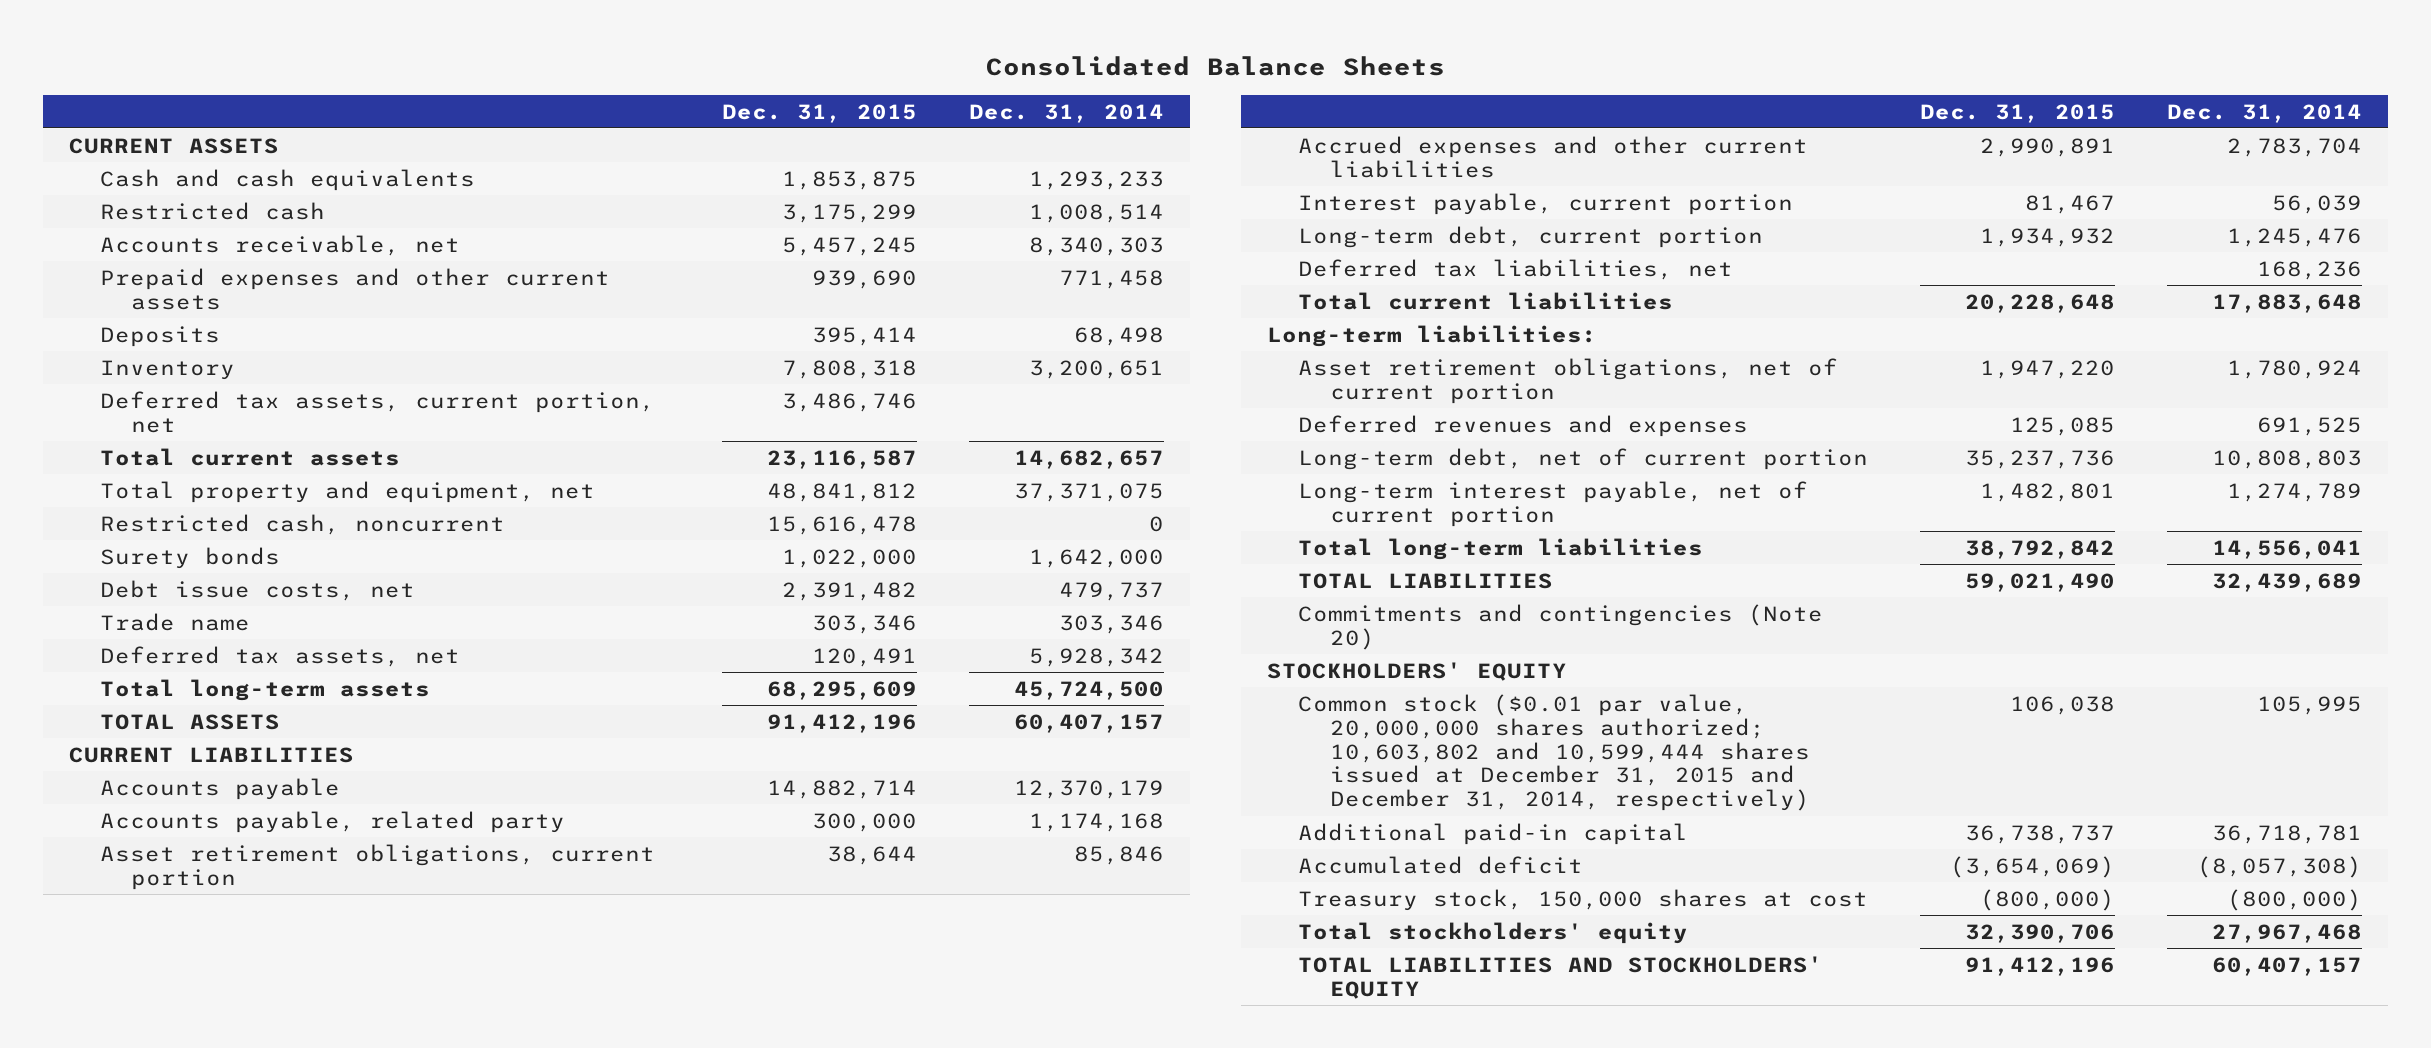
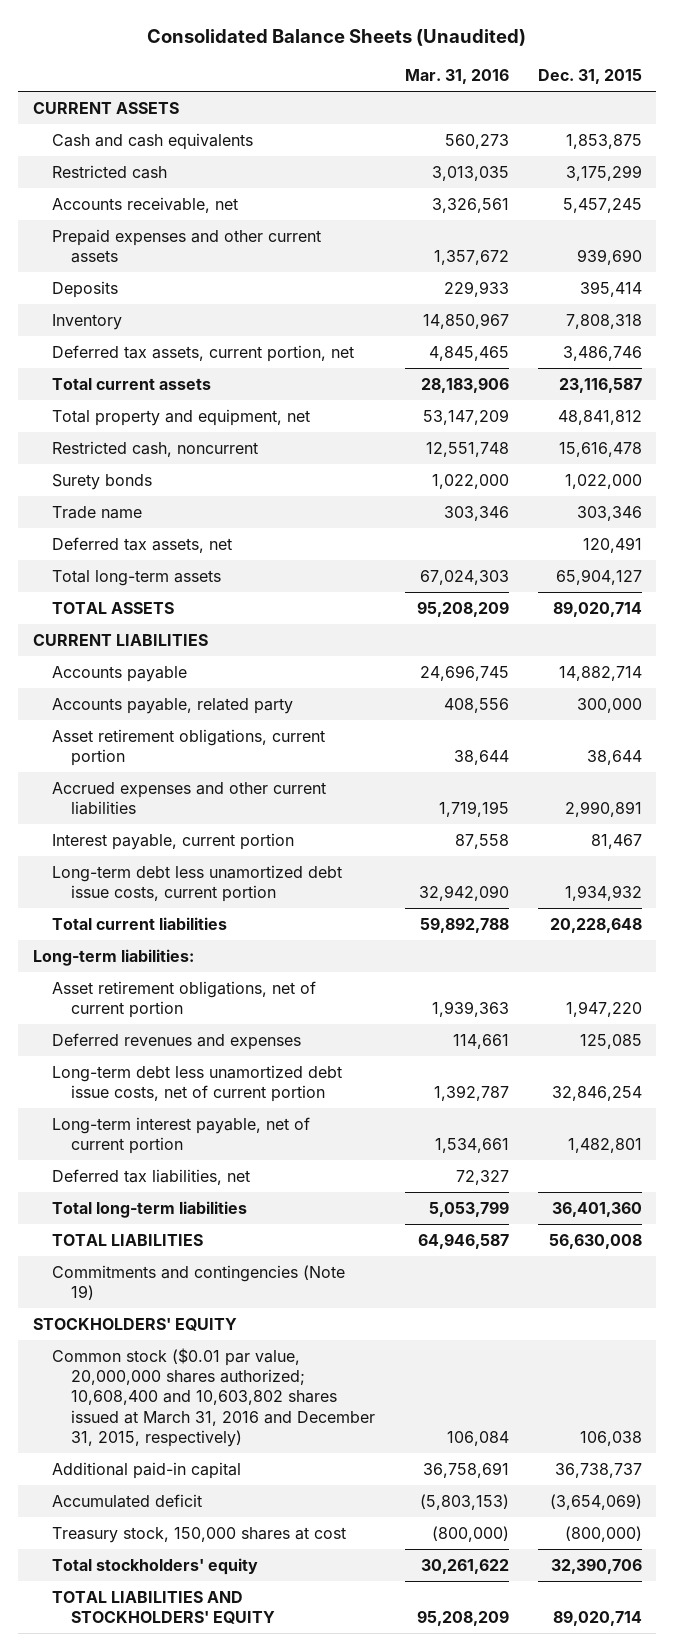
- Consolidated Balance Sheets
+ Consolidated Balance Sheets (Unaudited)
- | Dec. 31, 2015 | Dec. 31, 2014
+ | Mar. 31, 2016 | Dec. 31, 2015
- Debt issue costs, net | 2,391,482 | 479,737
- Total long-term assets | 68,295,609 | 45,724,500
- TOTAL ASSETS | 91,412,196 | 60,407,157
+ Total long-term assets | 67,024,303 | 65,904,127
+ TOTAL ASSETS | 95,208,209 | 89,020,714
- Long-term debt, current portion | 1,934,932 | 1,245,476
+ Long-term debt less unamortized debt issue costs, current portion | 32,942,090 | 1,934,932
- Long-term debt, net of current portion | 35,237,736 | 10,808,803
+ Long-term debt less unamortized debt issue costs, net of current portion | 1,392,787 | 32,846,254
- Total long-term liabilities | 38,792,842 | 14,556,041
- TOTAL LIABILITIES | 59,021,490 | 32,439,689
- Commitments and contingencies (Note 20)
moved down: Deferred tax liabilities, net | 72,327 |
+ Total long-term liabilities | 5,053,799 | 36,401,360
+ TOTAL LIABILITIES | 64,946,587 | 56,630,008
+ Commitments and contingencies (Note 19)
- Common stock ($0.01 par value, 20,000,000 shares authorized; 10,603,802 and 10,599,444 shares issued at December 31, 2015 and December 31, 2014, respectively) | 106,038 | 105,995
+ Common stock ($0.01 par value, 20,000,000 shares authorized; 10,608,400 and 10,603,802 shares issued at March 31, 2016 and December 31, 2015, respectively) | 106,084 | 106,038
- TOTAL LIABILITIES AND STOCKHOLDERS' EQUITY | 91,412,196 | 60,407,157
+ TOTAL LIABILITIES AND STOCKHOLDERS' EQUITY | 95,208,209 | 89,020,714

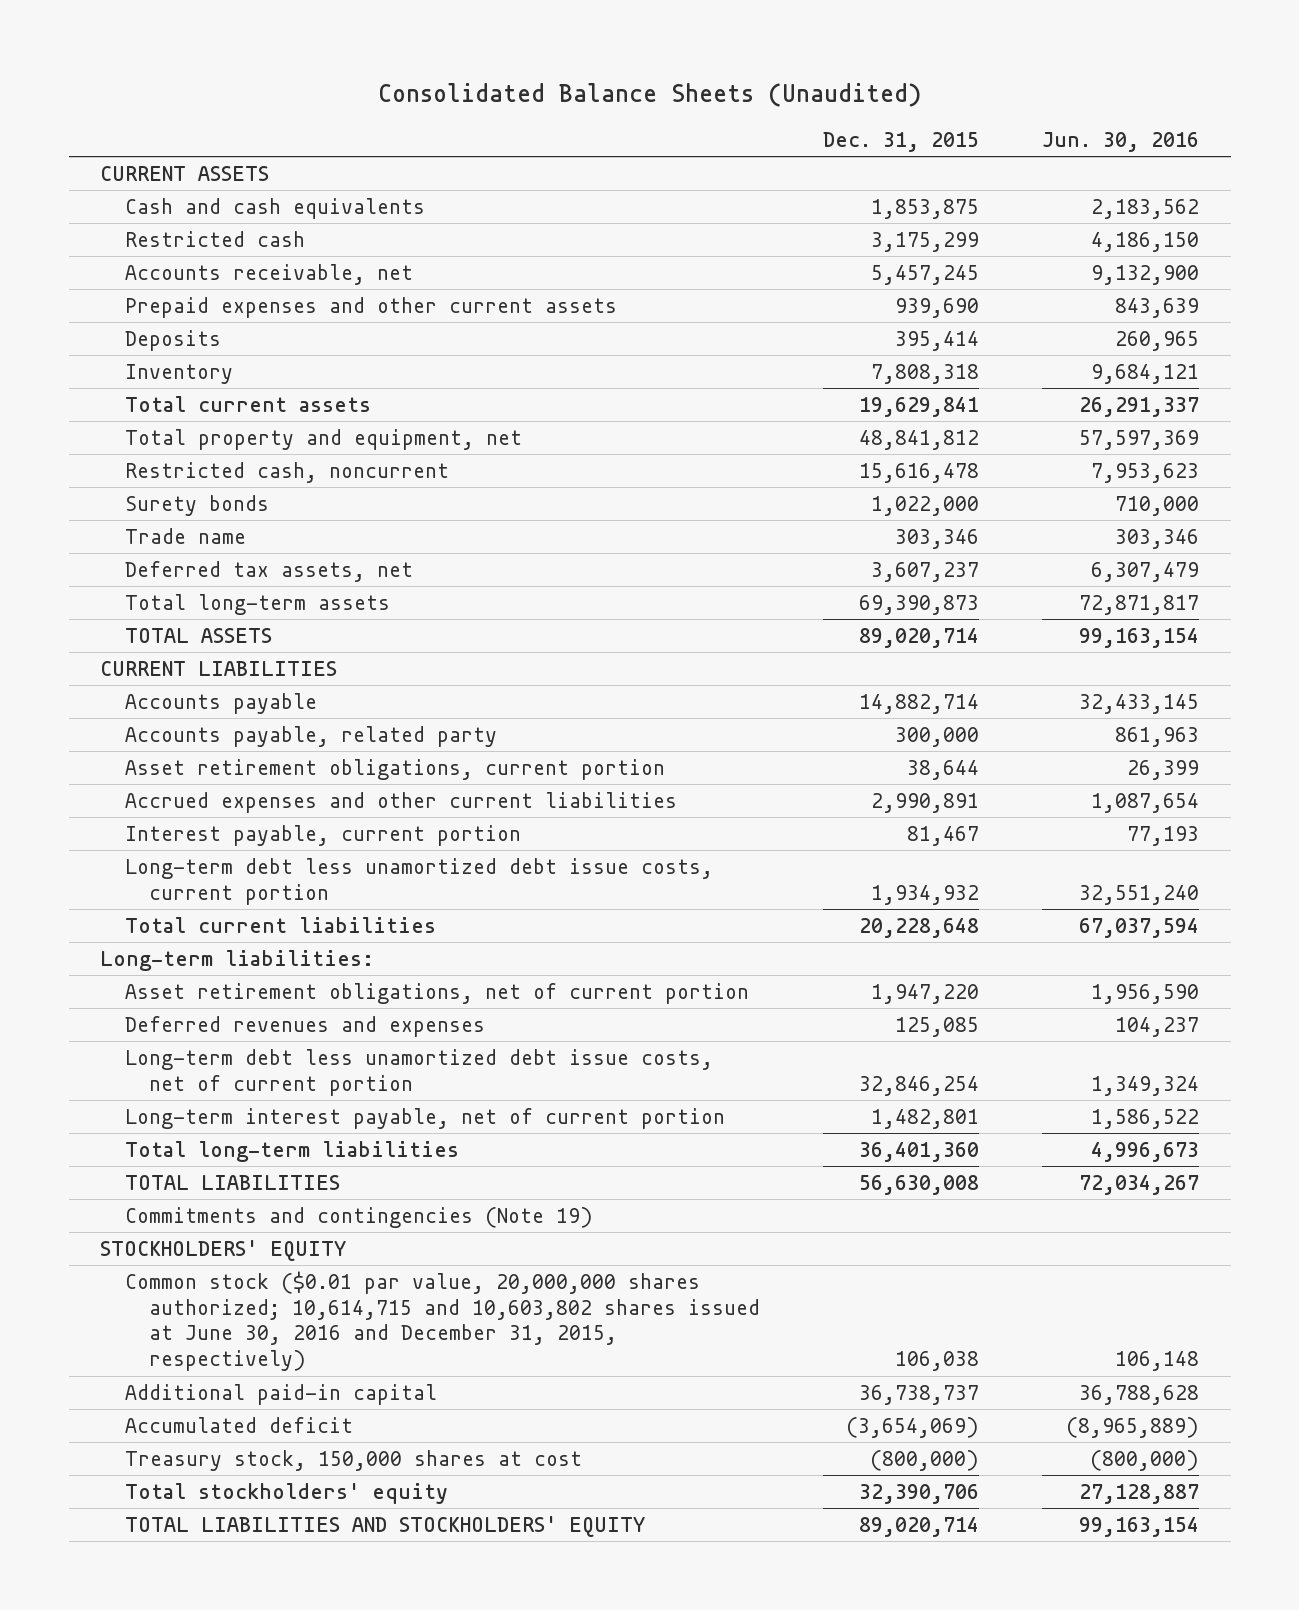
- | Mar. 31, 2016 | Dec. 31, 2015
+ | Dec. 31, 2015 | Jun. 30, 2016
- Deferred tax assets, current portion, net | 4,845,465 | 3,486,746
- Total current assets | 28,183,906 | 23,116,587
+ Total current assets | 19,629,841 | 26,291,337
- Deferred tax assets, net | | 120,491
- Total long-term assets | 67,024,303 | 65,904,127
+ Deferred tax assets, net | 3,607,237 | 6,307,479
+ Total long-term assets | 69,390,873 | 72,871,817
- Deferred tax liabilities, net | 72,327 |
- Common stock ($0.01 par value, 20,000,000 shares authorized; 10,608,400 and 10,603,802 shares issued at March 31, 2016 and December 31, 2015, respectively) | 106,084 | 106,038
+ Common stock ($0.01 par value, 20,000,000 shares authorized; 10,614,715 and 10,603,802 shares issued at June 30, 2016 and December 31, 2015, respectively) | 106,038 | 106,148

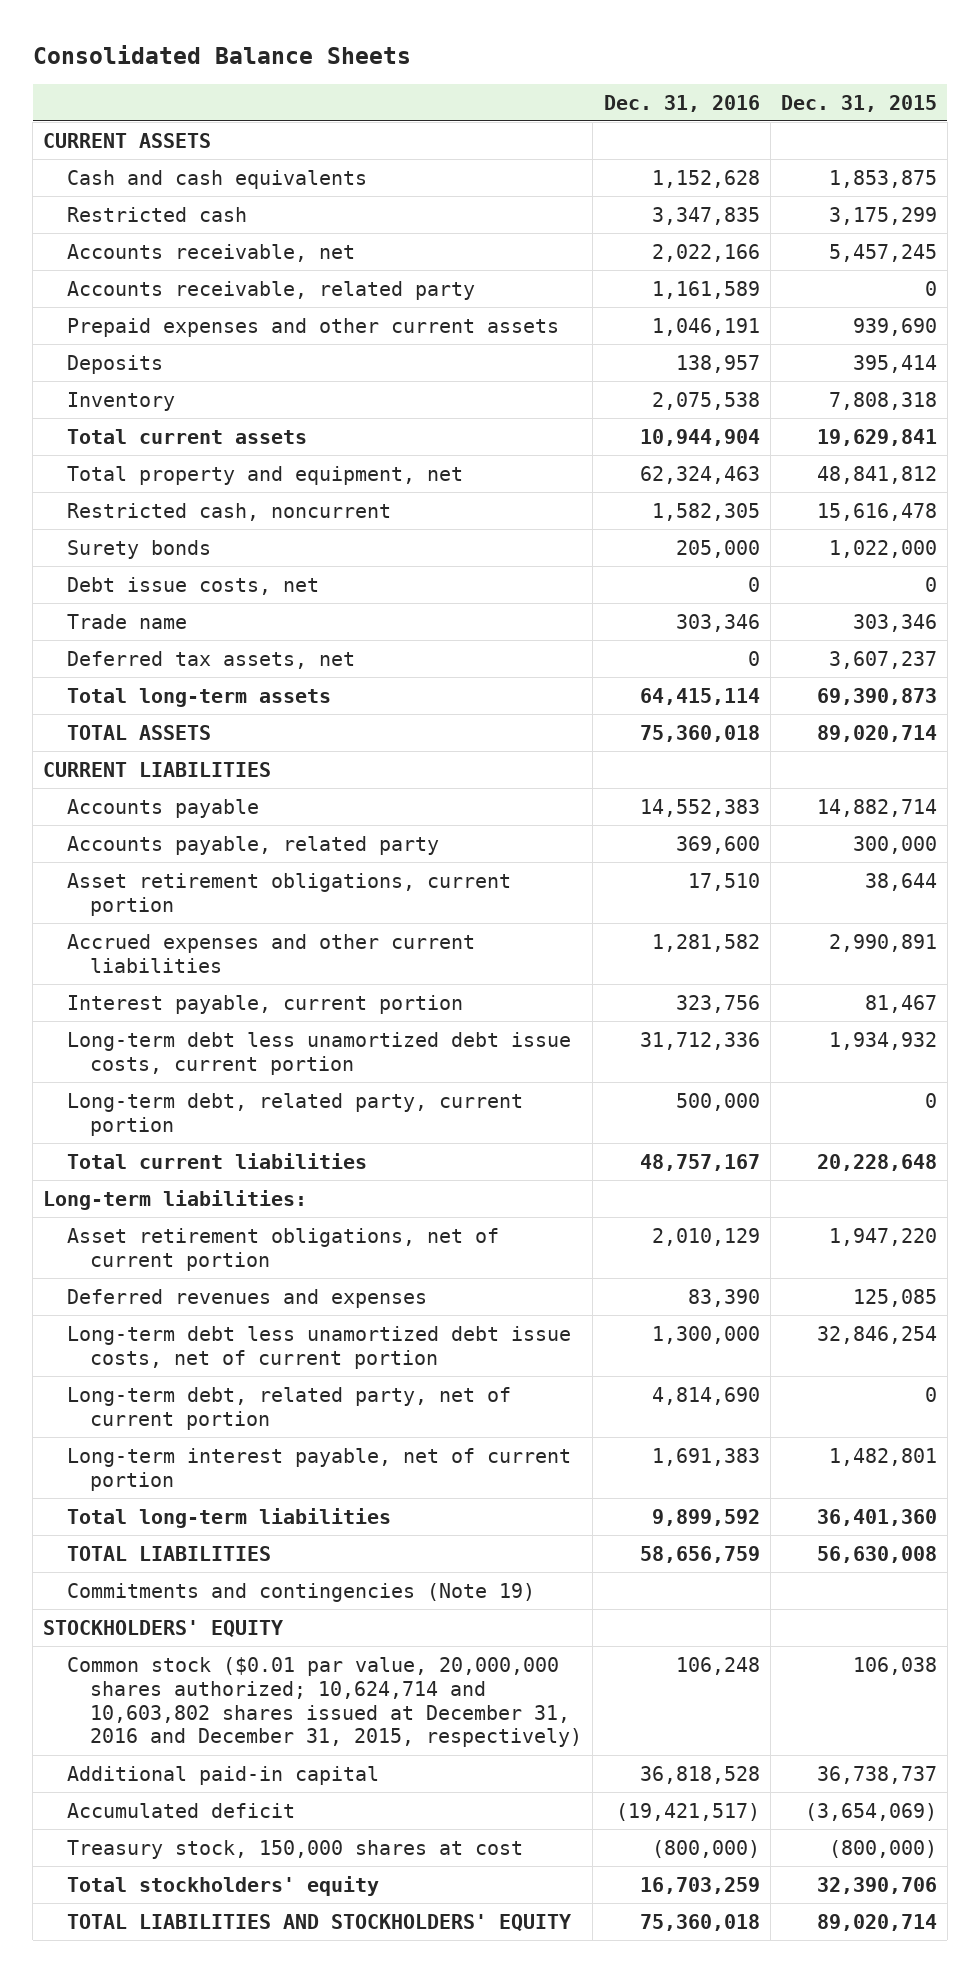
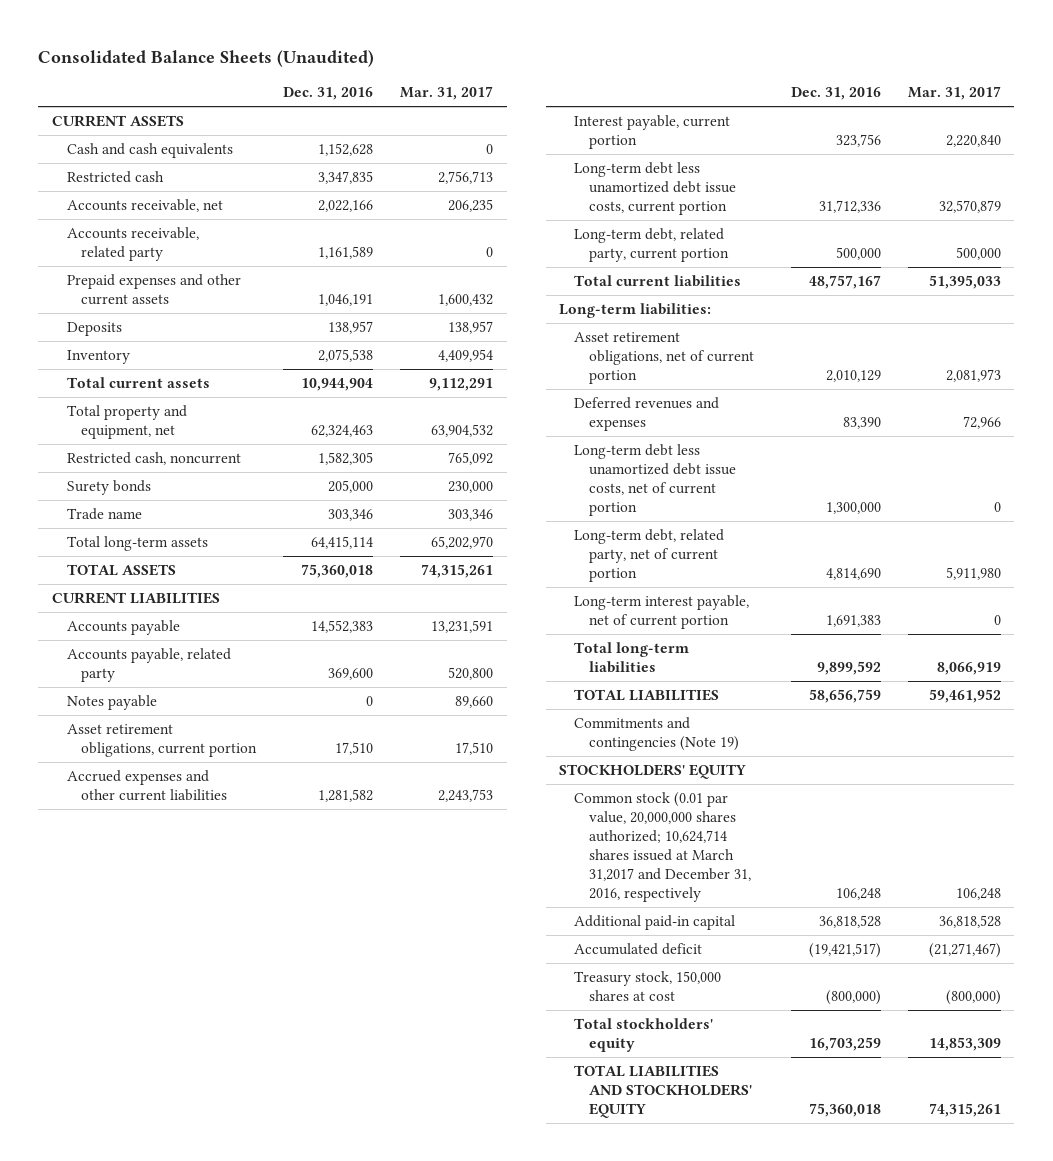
- Consolidated Balance Sheets
+ Consolidated Balance Sheets (Unaudited)
- | Dec. 31, 2016 | Dec. 31, 2015
+ | Dec. 31, 2016 | Mar. 31, 2017
- Debt issue costs, net | 0 | 0
- Deferred tax assets, net | 0 | 3,607,237
+ Notes payable | 0 | 89,660
- Common stock ($0.01 par value, 20,000,000 shares authorized; 10,624,714 and 10,603,802 shares issued at December 31, 2016 and December 31, 2015, respectively) | 106,248 | 106,038
+ Common stock (0.01 par value, 20,000,000 shares authorized; 10,624,714 shares issued at March 31,2017 and December 31, 2016, respectively | 106,248 | 106,248

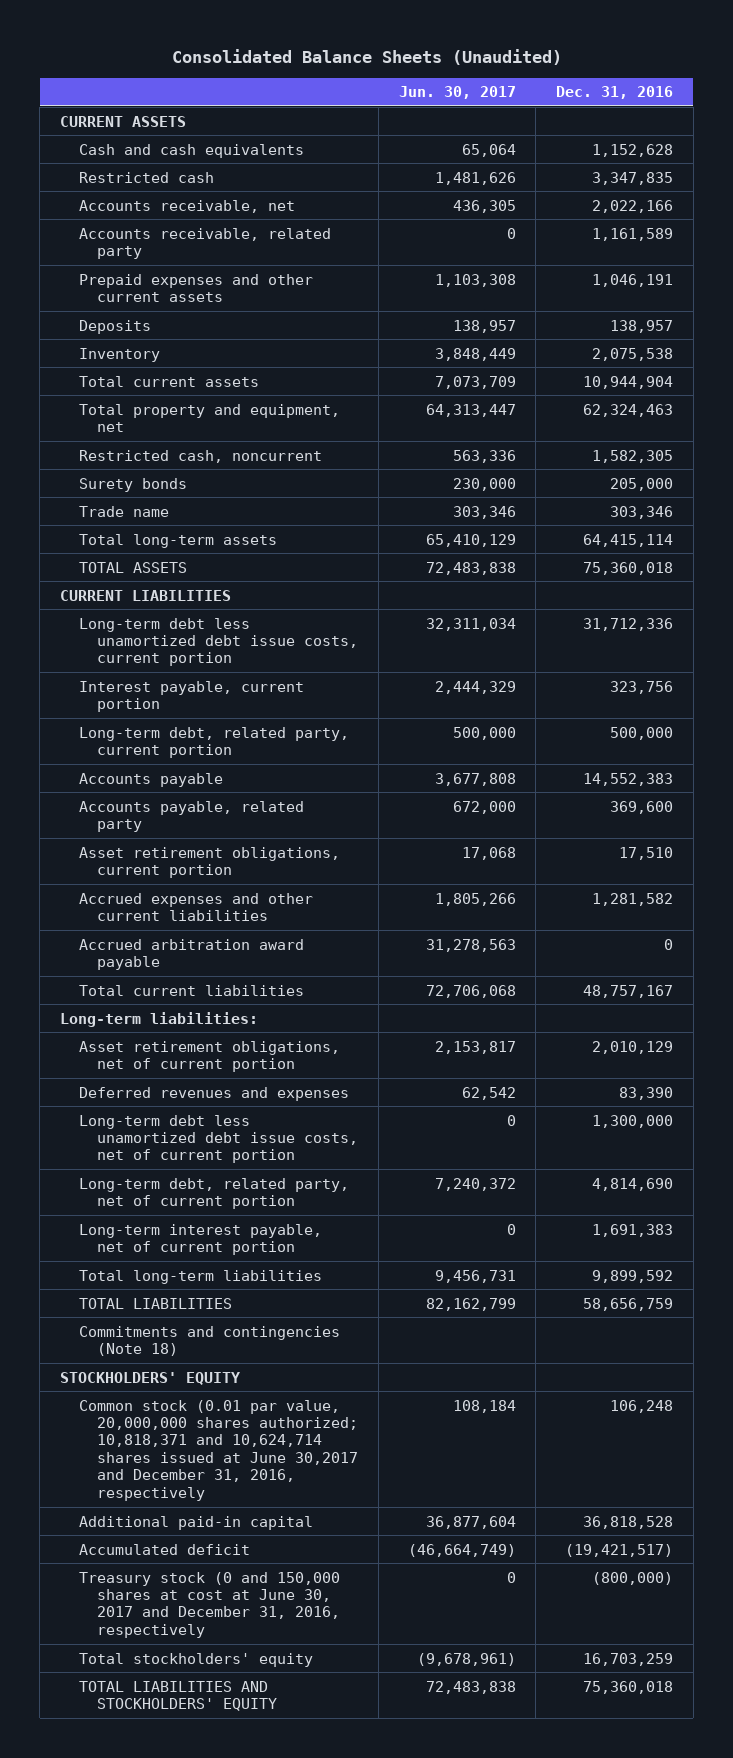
- | Dec. 31, 2016 | Mar. 31, 2017
+ | Jun. 30, 2017 | Dec. 31, 2016
moved up: Long-term debt less unamortized debt issue costs, current portion | 32,311,034 | 31,712,336
moved up: Interest payable, current portion | 2,444,329 | 323,756
moved up: Long-term debt, related party, current portion | 500,000 | 500,000
- Notes payable | 0 | 89,660
+ Accrued arbitration award payable | 31,278,563 | 0
- Commitments and contingencies (Note 19)
+ Commitments and contingencies (Note 18)
- Common stock (0.01 par value, 20,000,000 shares authorized; 10,624,714 shares issued at March 31,2017 and December 31, 2016, respectively | 106,248 | 106,248
+ Common stock (0.01 par value, 20,000,000 shares authorized; 10,818,371 and 10,624,714 shares issued at June 30,2017 and December 31, 2016, respectively | 108,184 | 106,248
- Treasury stock, 150,000 shares at cost | (800,000) | (800,000)
+ Treasury stock (0 and 150,000 shares at cost at June 30, 2017 and December 31, 2016, respectively | 0 | (800,000)

